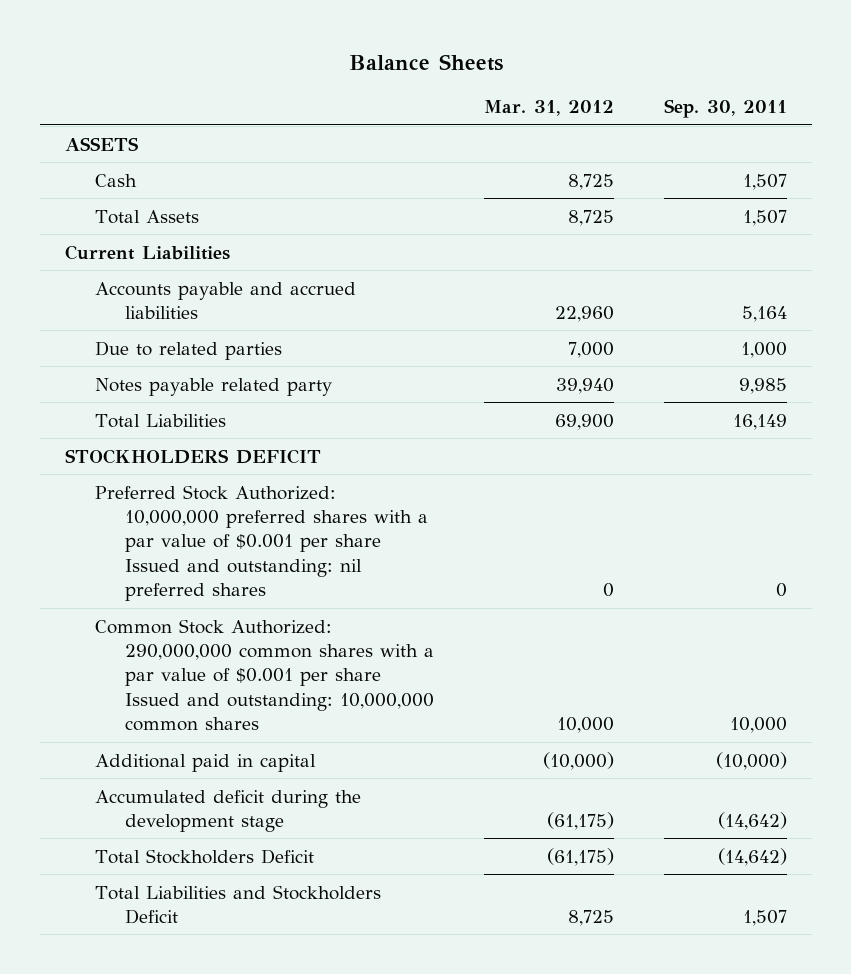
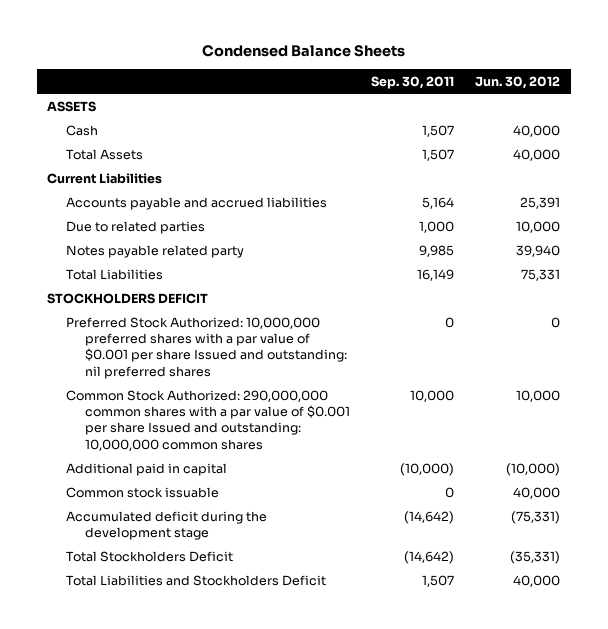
- Balance Sheets
+ Condensed Balance Sheets
- | Mar. 31, 2012 | Sep. 30, 2011
+ | Sep. 30, 2011 | Jun. 30, 2012
+ Common stock issuable | 0 | 40,000

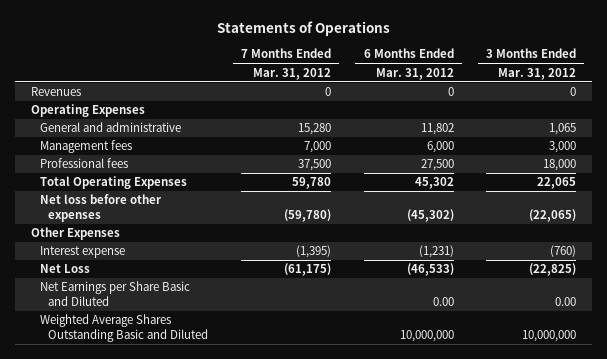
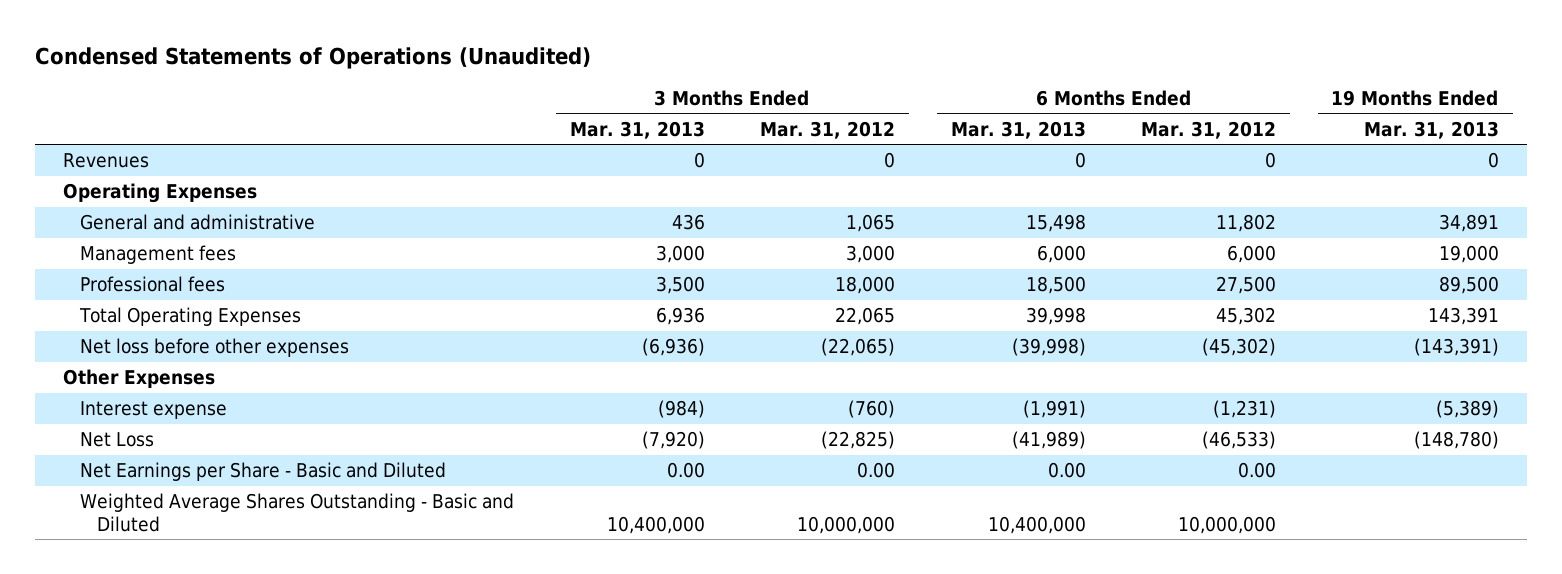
- Statements of Operations
+ Condensed Statements of Operations (Unaudited)
- | 7 Months Ended Mar. 31, 2012 | 6 Months Ended Mar. 31, 2012 | 3 Months Ended Mar. 31, 2012
+ | 3 Months Ended Mar. 31, 2013 | 3 Months Ended Mar. 31, 2012 | 6 Months Ended Mar. 31, 2013 | 6 Months Ended Mar. 31, 2012 | 19 Months Ended Mar. 31, 2013
- Net Earnings per Share Basic and Diluted | | 0.00 | 0.00
- Weighted Average Shares Outstanding Basic and Diluted | | 10,000,000 | 10,000,000
+ Net Earnings per Share - Basic and Diluted | 0.00 | 0.00 | 0.00 | 0.00 |
+ Weighted Average Shares Outstanding - Basic and Diluted | 10,400,000 | 10,000,000 | 10,400,000 | 10,000,000 |

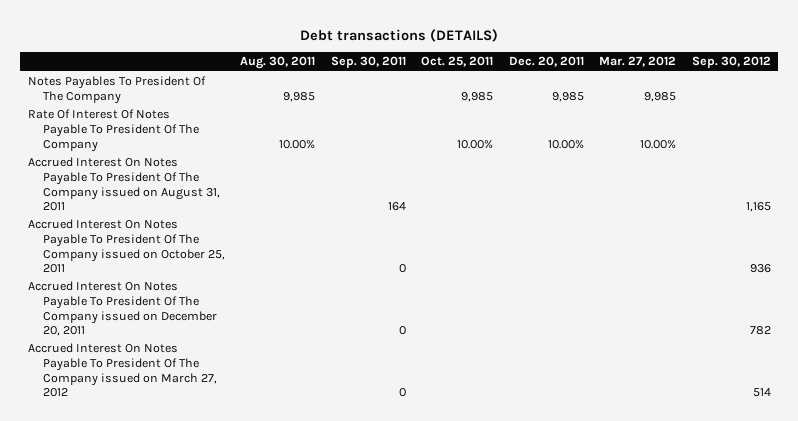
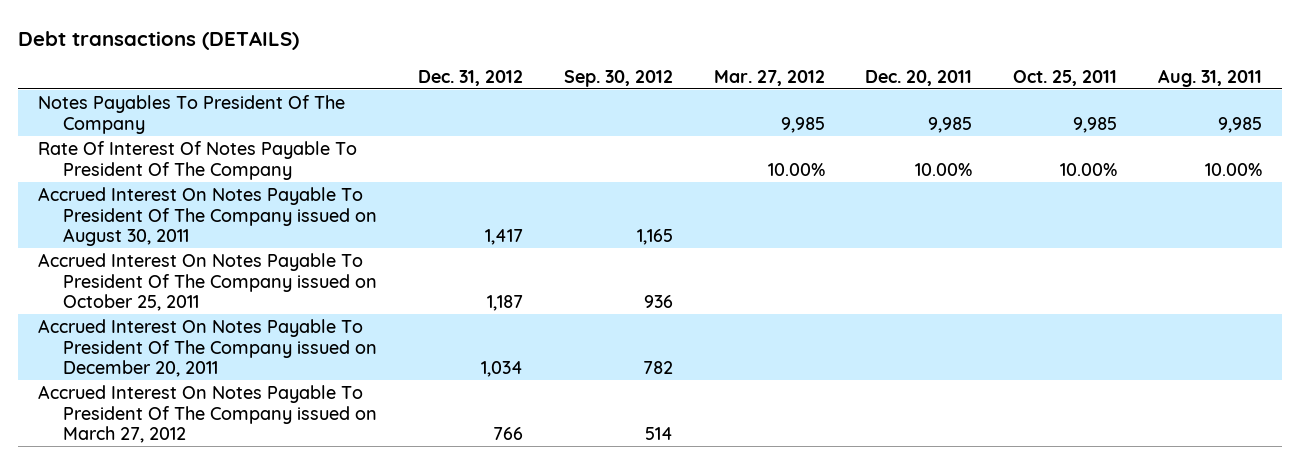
- | Aug. 30, 2011 | Sep. 30, 2011 | Oct. 25, 2011 | Dec. 20, 2011 | Mar. 27, 2012 | Sep. 30, 2012
+ | Dec. 31, 2012 | Sep. 30, 2012 | Mar. 27, 2012 | Dec. 20, 2011 | Oct. 25, 2011 | Aug. 31, 2011
- Accrued Interest On Notes Payable To President Of The Company issued on August 31, 2011 | | 164 | | | | 1,165
+ Accrued Interest On Notes Payable To President Of The Company issued on August 30, 2011 | 1,417 | 1,165 | | | |

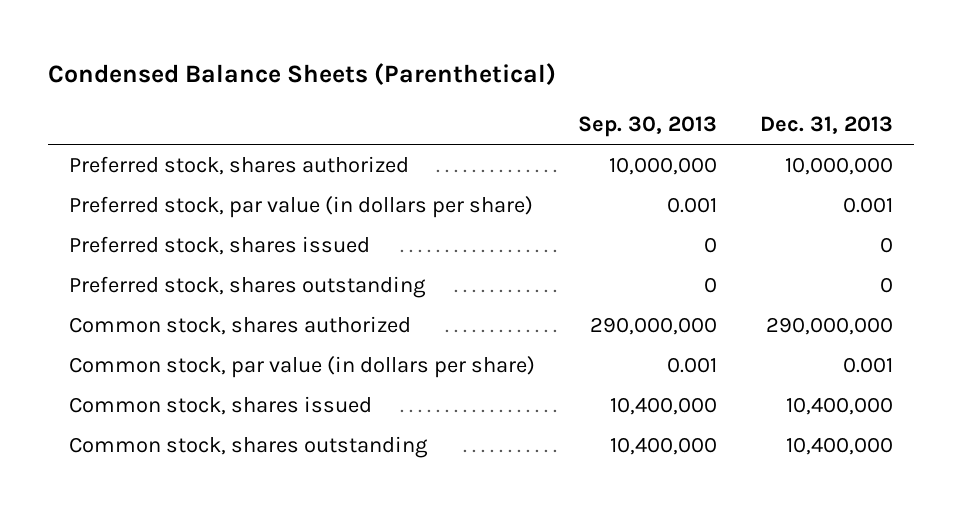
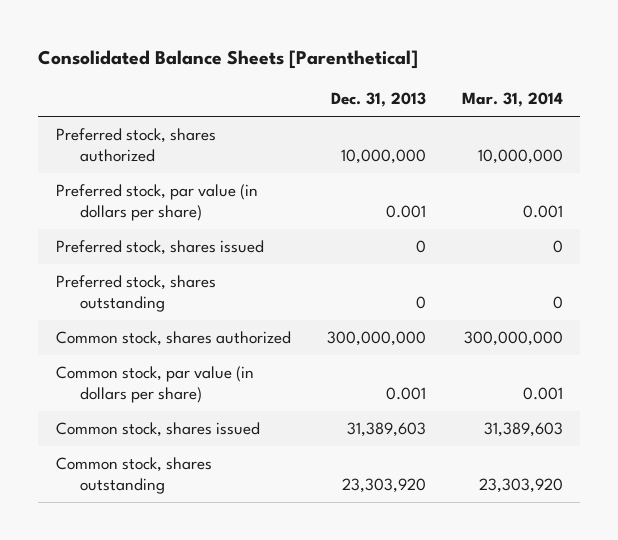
- Condensed Balance Sheets (Parenthetical)
+ Consolidated Balance Sheets [Parenthetical]
- | Sep. 30, 2013 | Dec. 31, 2013
+ | Dec. 31, 2013 | Mar. 31, 2014
- Common stock, shares authorized | 290,000,000 | 290,000,000
+ Common stock, shares authorized | 300,000,000 | 300,000,000
- Common stock, shares issued | 10,400,000 | 10,400,000
- Common stock, shares outstanding | 10,400,000 | 10,400,000
+ Common stock, shares issued | 31,389,603 | 31,389,603
+ Common stock, shares outstanding | 23,303,920 | 23,303,920

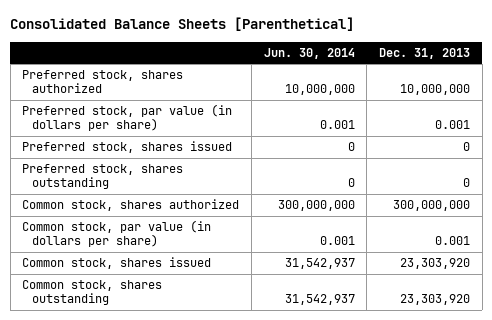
- | Dec. 31, 2013 | Mar. 31, 2014
+ | Jun. 30, 2014 | Dec. 31, 2013
- Common stock, shares issued | 31,389,603 | 31,389,603
+ Common stock, shares issued | 31,542,937 | 23,303,920

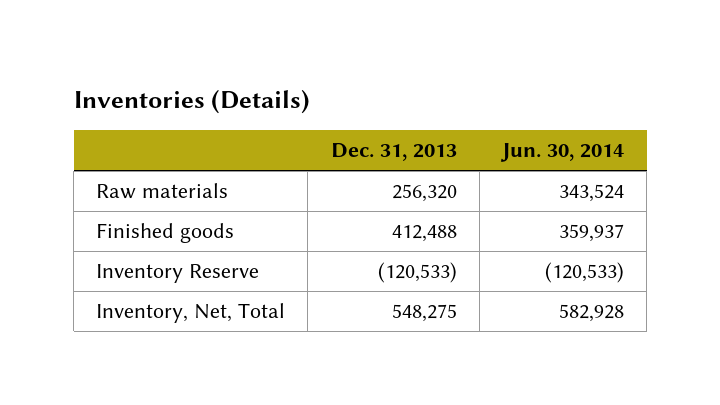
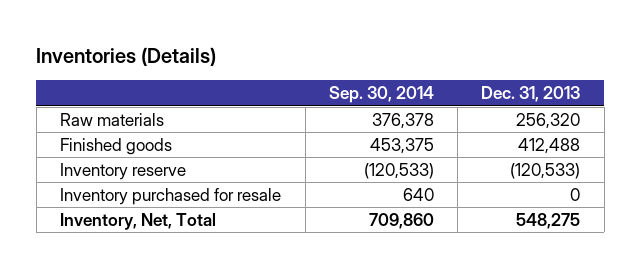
- | Dec. 31, 2013 | Jun. 30, 2014
+ | Sep. 30, 2014 | Dec. 31, 2013
- Inventory Reserve | (120,533) | (120,533)
+ Inventory reserve | (120,533) | (120,533)
+ Inventory purchased for resale | 640 | 0

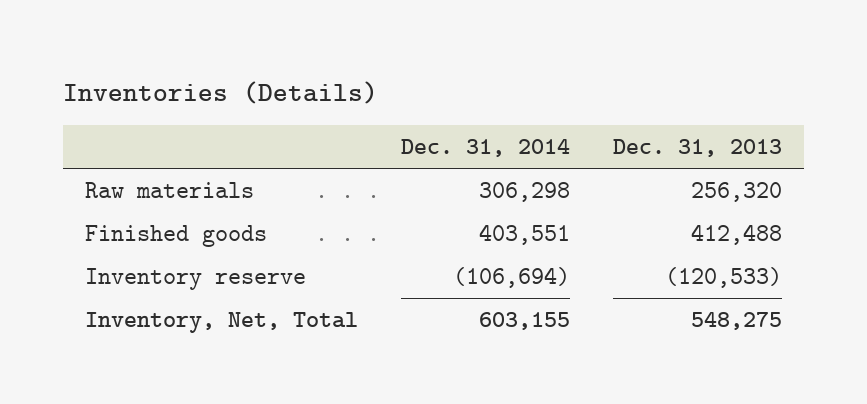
- | Sep. 30, 2014 | Dec. 31, 2013
+ | Dec. 31, 2014 | Dec. 31, 2013
- Inventory purchased for resale | 640 | 0

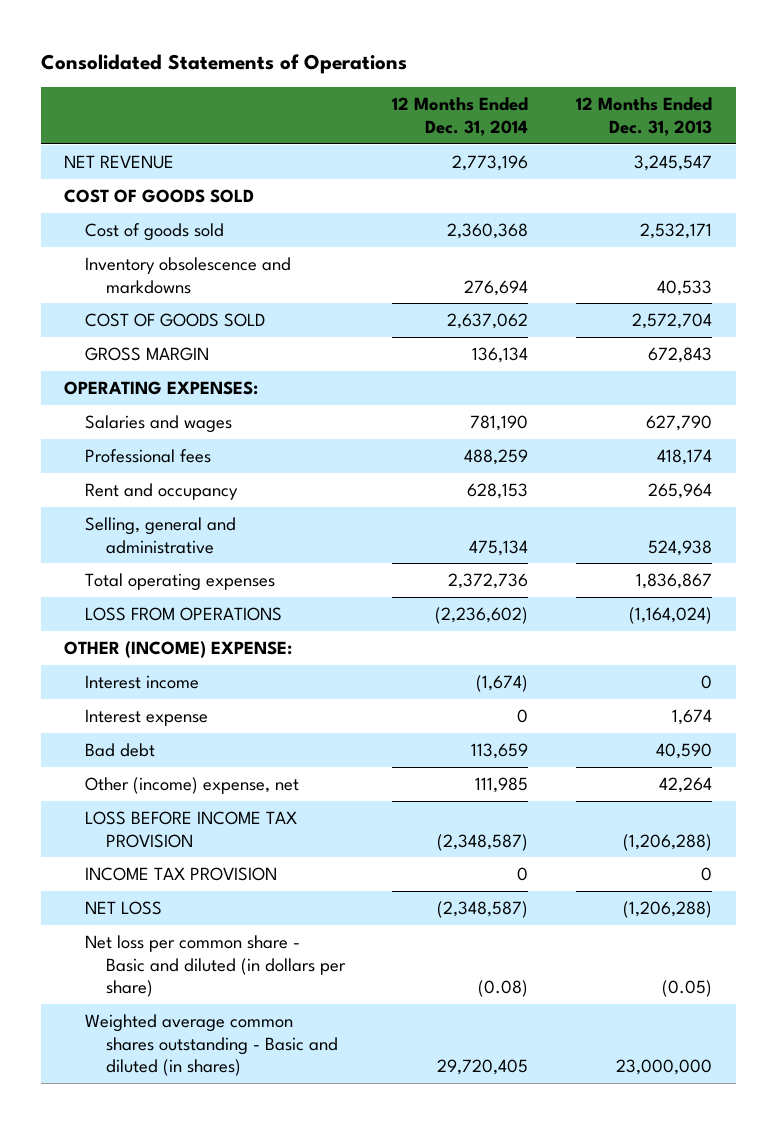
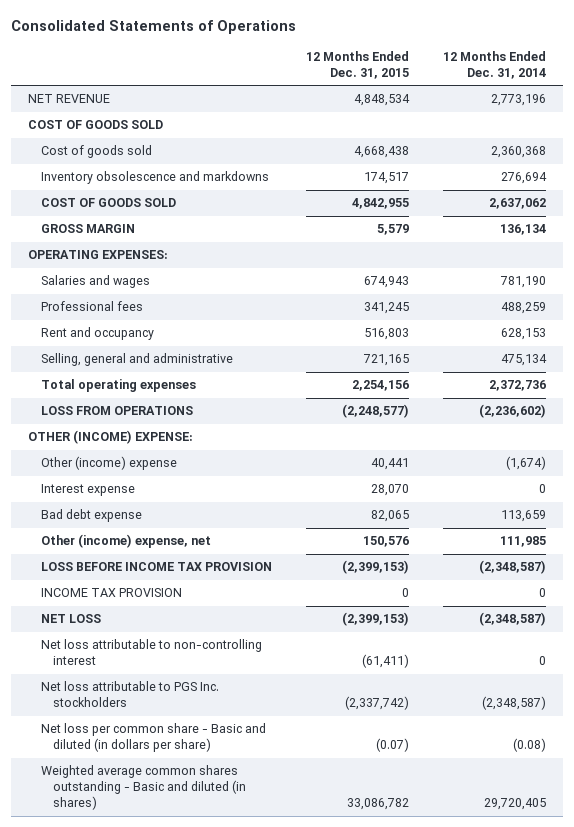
- | 12 Months Ended Dec. 31, 2014 | 12 Months Ended Dec. 31, 2013
+ | 12 Months Ended Dec. 31, 2015 | 12 Months Ended Dec. 31, 2014
- Interest income | (1,674) | 0
+ Other (income) expense | 40,441 | (1,674)
- Bad debt | 113,659 | 40,590
+ Bad debt expense | 82,065 | 113,659
+ Net loss attributable to non-controlling interest | (61,411) | 0
+ Net loss attributable to PGS Inc. stockholders | (2,337,742) | (2,348,587)

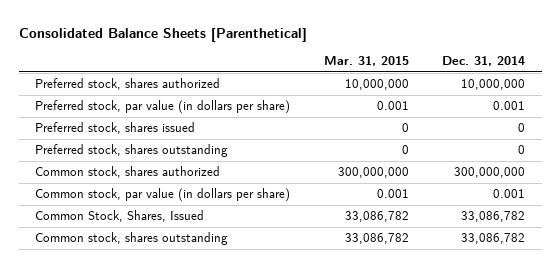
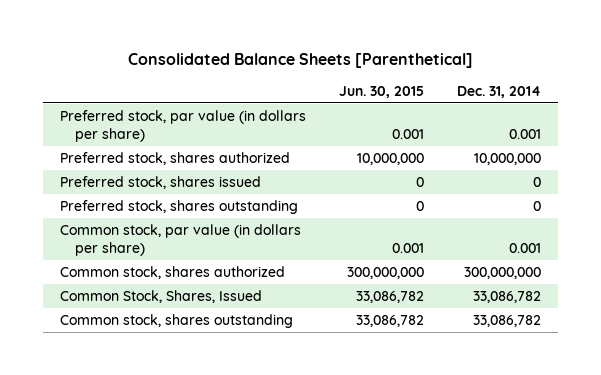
- | Mar. 31, 2015 | Dec. 31, 2014
+ | Jun. 30, 2015 | Dec. 31, 2014
moved down: Preferred stock, shares authorized | 10,000,000 | 10,000,000
moved down: Common stock, shares authorized | 300,000,000 | 300,000,000

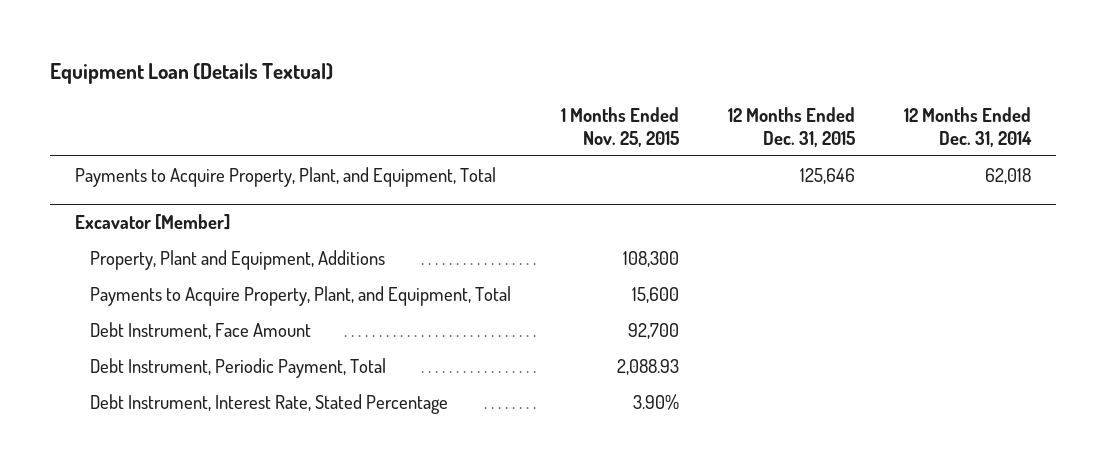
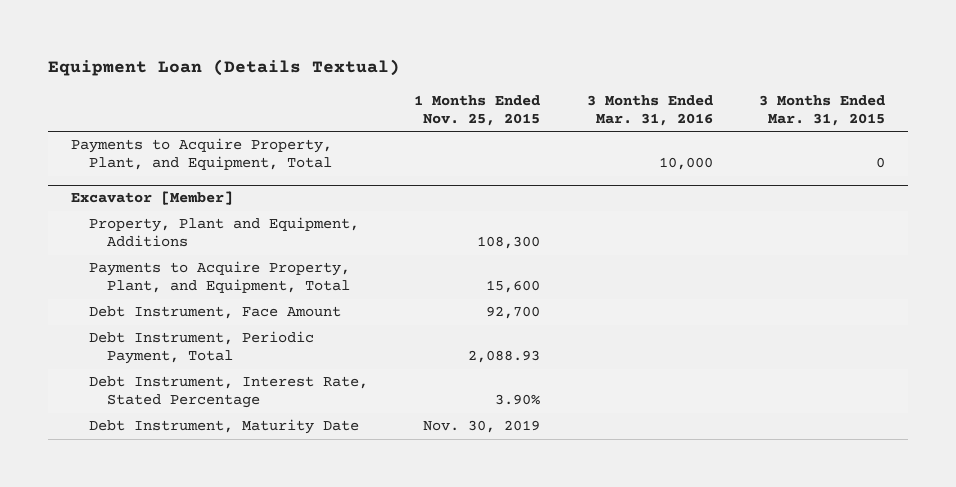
- | 1 Months Ended Nov. 25, 2015 | 12 Months Ended Dec. 31, 2015 | 12 Months Ended Dec. 31, 2014
+ | 1 Months Ended Nov. 25, 2015 | 3 Months Ended Mar. 31, 2016 | 3 Months Ended Mar. 31, 2015
@ Excavator [Member]
+ Debt Instrument, Maturity Date | Nov. 30, 2019 | |

